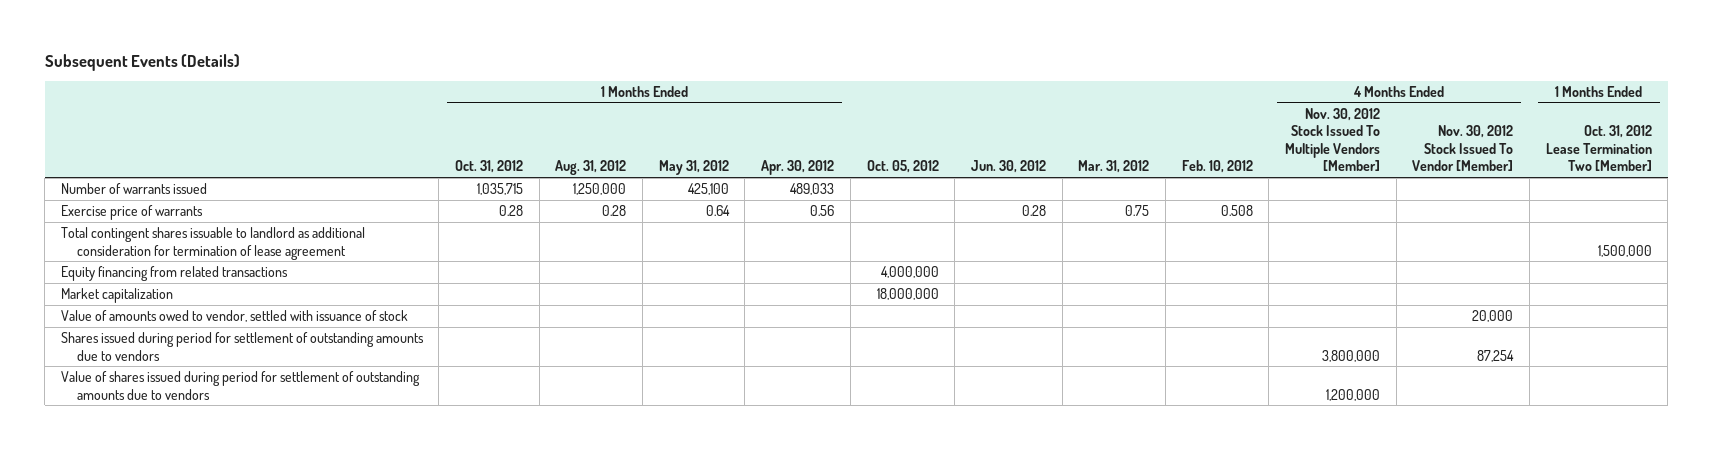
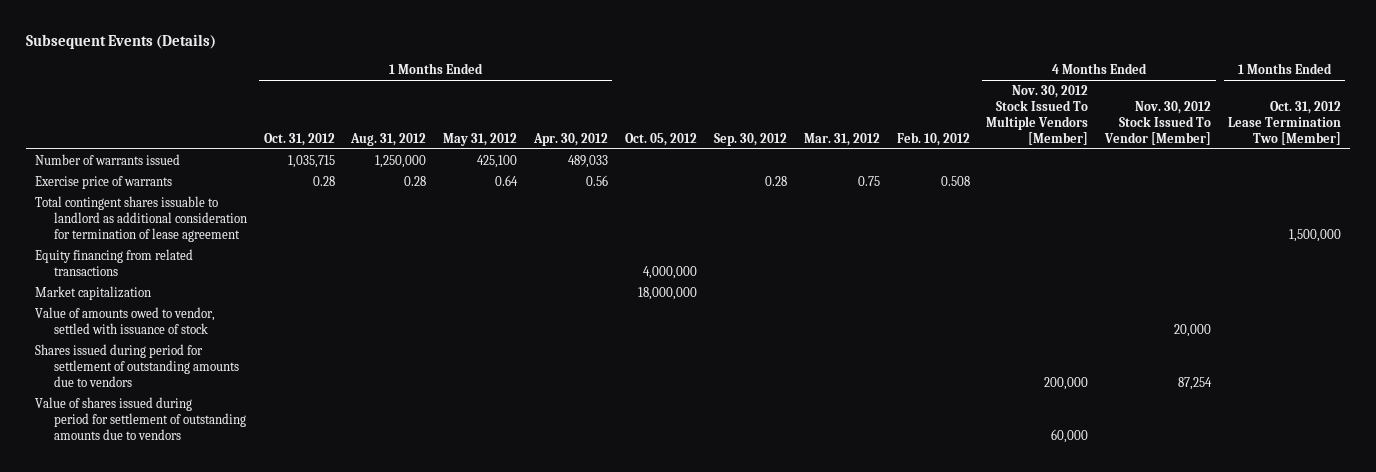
- | 1 Months Ended Oct. 31, 2012 | 1 Months Ended Aug. 31, 2012 | 1 Months Ended May 31, 2012 | 1 Months Ended Apr. 30, 2012 | Oct. 05, 2012 | Jun. 30, 2012 | Mar. 31, 2012 | Feb. 10, 2012 | 4 Months Ended Nov. 30, 2012 Stock Issued To Multiple Vendors [Member] | 4 Months Ended Nov. 30, 2012 Stock Issued To Vendor [Member] | 1 Months Ended Oct. 31, 2012 Lease Termination Two [Member]
+ | 1 Months Ended Oct. 31, 2012 | 1 Months Ended Aug. 31, 2012 | 1 Months Ended May 31, 2012 | 1 Months Ended Apr. 30, 2012 | Oct. 05, 2012 | Sep. 30, 2012 | Mar. 31, 2012 | Feb. 10, 2012 | 4 Months Ended Nov. 30, 2012 Stock Issued To Multiple Vendors [Member] | 4 Months Ended Nov. 30, 2012 Stock Issued To Vendor [Member] | 1 Months Ended Oct. 31, 2012 Lease Termination Two [Member]
- Shares issued during period for settlement of outstanding amounts due to vendors | | | | | | | | | 3,800,000 | 87,254 |
- Value of shares issued during period for settlement of outstanding amounts due to vendors | | | | | | | | | 1,200,000 | |
+ Shares issued during period for settlement of outstanding amounts due to vendors | | | | | | | | | 200,000 | 87,254 |
+ Value of shares issued during period for settlement of outstanding amounts due to vendors | | | | | | | | | 60,000 | |

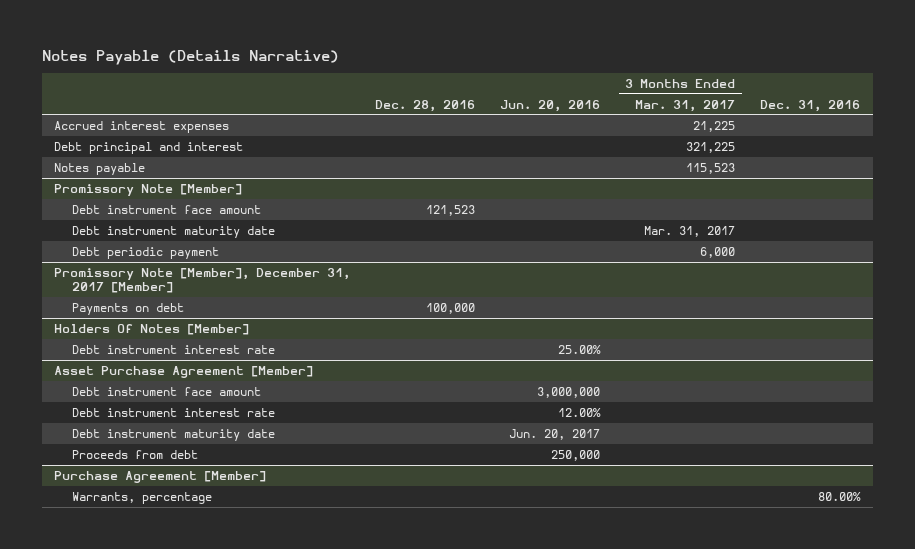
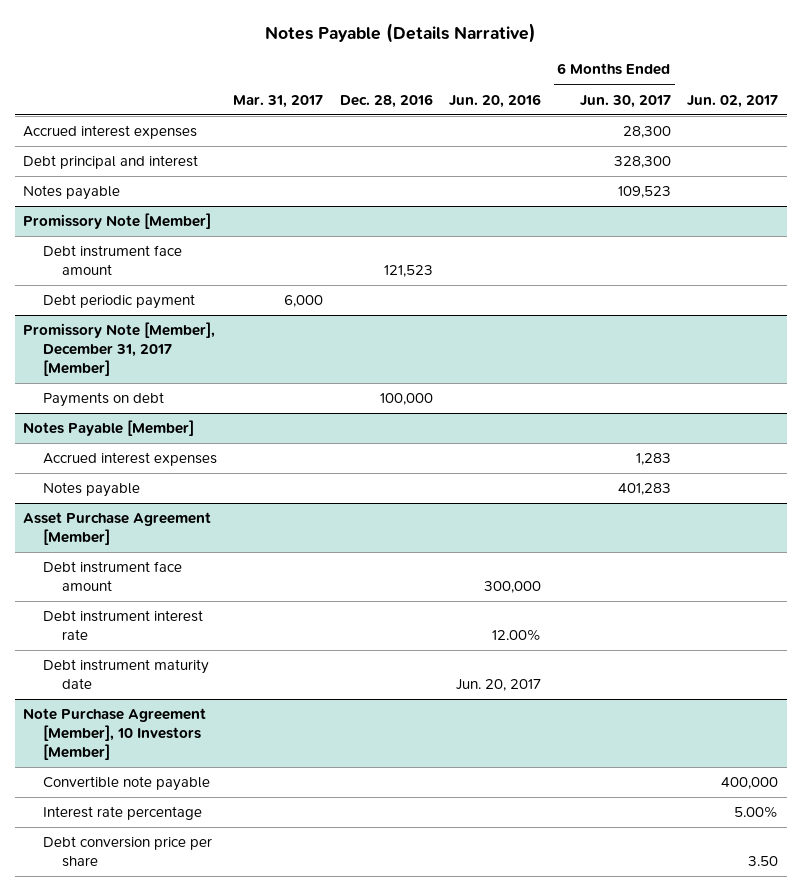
- | Dec. 28, 2016 | Jun. 20, 2016 | 3 Months Ended Mar. 31, 2017 | Dec. 31, 2016
+ | Mar. 31, 2017 | Dec. 28, 2016 | Jun. 20, 2016 | 6 Months Ended Jun. 30, 2017 | Jun. 02, 2017
@ Promissory Note [Member]
- Debt instrument maturity date | | | Mar. 31, 2017 |
- Holders Of Notes [Member]
- Debt instrument interest rate | | 25.00% | |
+ Notes Payable [Member]
+ Accrued interest expenses | | | | 1,283 |
+ Notes payable | | | | 401,283 |
@ Asset Purchase Agreement [Member]
- Debt instrument face amount | | 3,000,000 | |
+ Debt instrument face amount | | | 300,000 | |
- Proceeds from debt | | 250,000 | |
- Purchase Agreement [Member]
- Warrants, percentage | | | | 80.00%
+ Note Purchase Agreement [Member], 10 Investors [Member]
+ Convertible note payable | | | | | 400,000
+ Interest rate percentage | | | | | 5.00%
+ Debt conversion price per share | | | | | 3.50

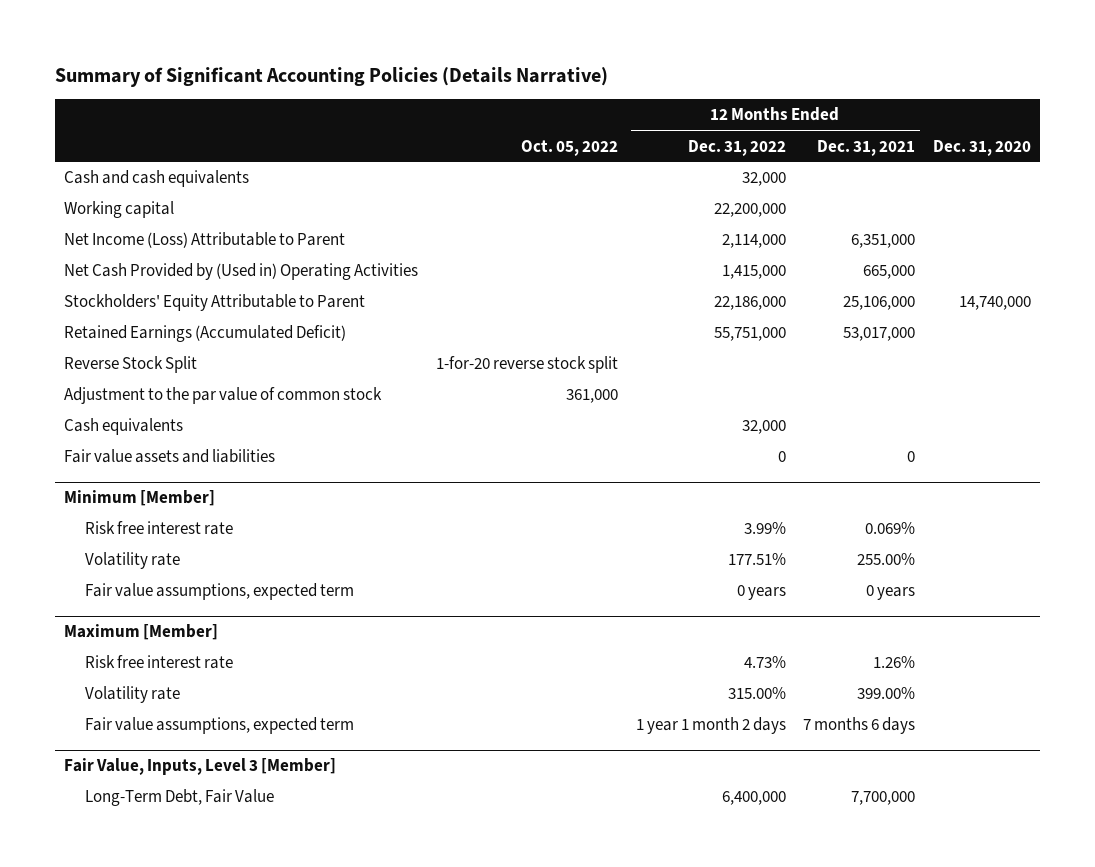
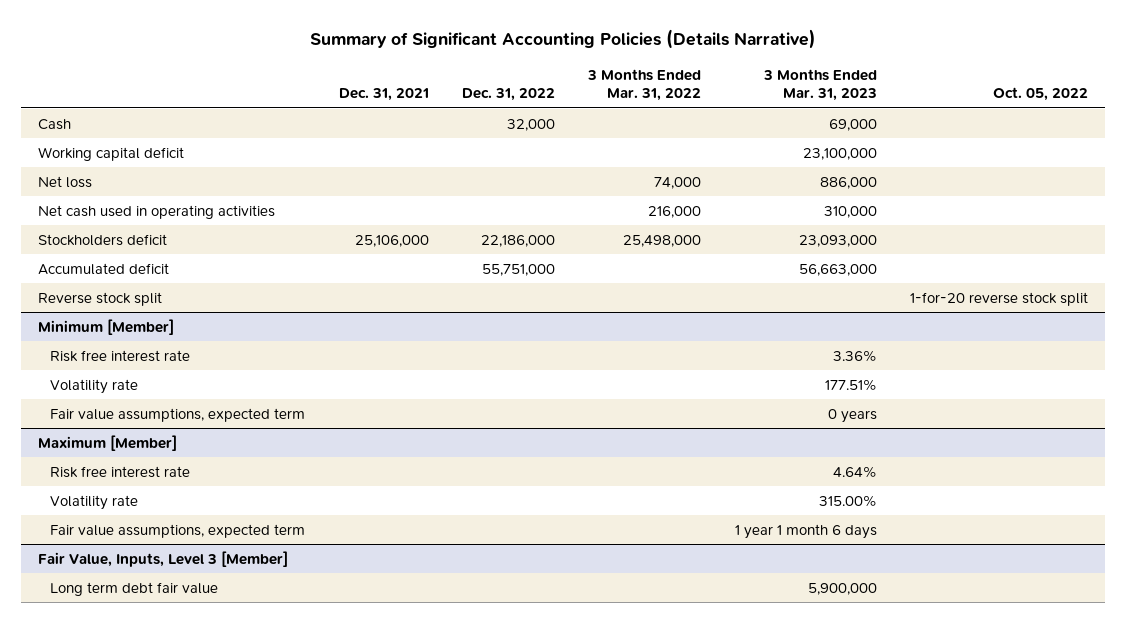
- | Oct. 05, 2022 | 12 Months Ended Dec. 31, 2022 | 12 Months Ended Dec. 31, 2021 | Dec. 31, 2020
+ | Dec. 31, 2021 | Dec. 31, 2022 | 3 Months Ended Mar. 31, 2022 | 3 Months Ended Mar. 31, 2023 | Oct. 05, 2022
- Cash and cash equivalents | | 32,000 | |
- Working capital | | 22,200,000 | |
- Net Income (Loss) Attributable to Parent | | 2,114,000 | 6,351,000 |
- Net Cash Provided by (Used in) Operating Activities | | 1,415,000 | 665,000 |
- Stockholders' Equity Attributable to Parent | | 22,186,000 | 25,106,000 | 14,740,000
- Retained Earnings (Accumulated Deficit) | | 55,751,000 | 53,017,000 |
- Reverse Stock Split | 1-for-20 reverse stock split | | |
- Adjustment to the par value of common stock | 361,000 | | |
- Cash equivalents | | 32,000 | |
- Fair value assets and liabilities | | 0 | 0 |
+ Cash | | 32,000 | | 69,000 |
+ Working capital deficit | | | | 23,100,000 |
+ Net loss | | | 74,000 | 886,000 |
+ Net cash used in operating activities | | | 216,000 | 310,000 |
+ Stockholders deficit | 25,106,000 | 22,186,000 | 25,498,000 | 23,093,000 |
+ Accumulated deficit | | 55,751,000 | | 56,663,000 |
+ Reverse stock split | | | | | 1-for-20 reverse stock split
@ Fair Value, Inputs, Level 3 [Member]
- Long-Term Debt, Fair Value | | 6,400,000 | 7,700,000 |
+ Long term debt fair value | | | | 5,900,000 |

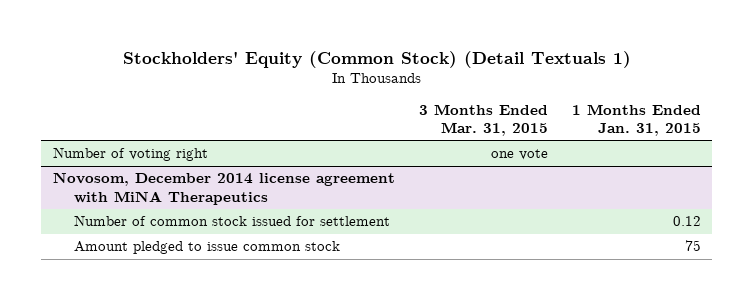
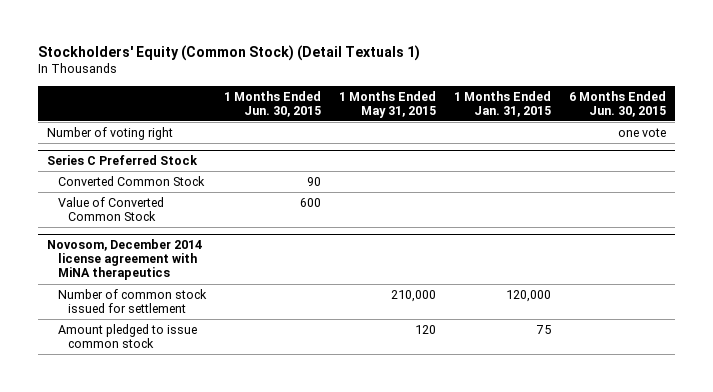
- | 3 Months Ended Mar. 31, 2015 | 1 Months Ended Jan. 31, 2015
+ | 1 Months Ended Jun. 30, 2015 | 1 Months Ended May 31, 2015 | 1 Months Ended Jan. 31, 2015 | 6 Months Ended Jun. 30, 2015
- Novosom, December 2014 license agreement with MiNA Therapeutics
- Number of common stock issued for settlement | | 0.12
+ Series C Preferred Stock
+ Converted Common Stock | 90 | | |
+ Value of Converted Common Stock | 600 | | |
+ Novosom, December 2014 license agreement with MiNA therapeutics
+ Number of common stock issued for settlement | | 210,000 | 120,000 |

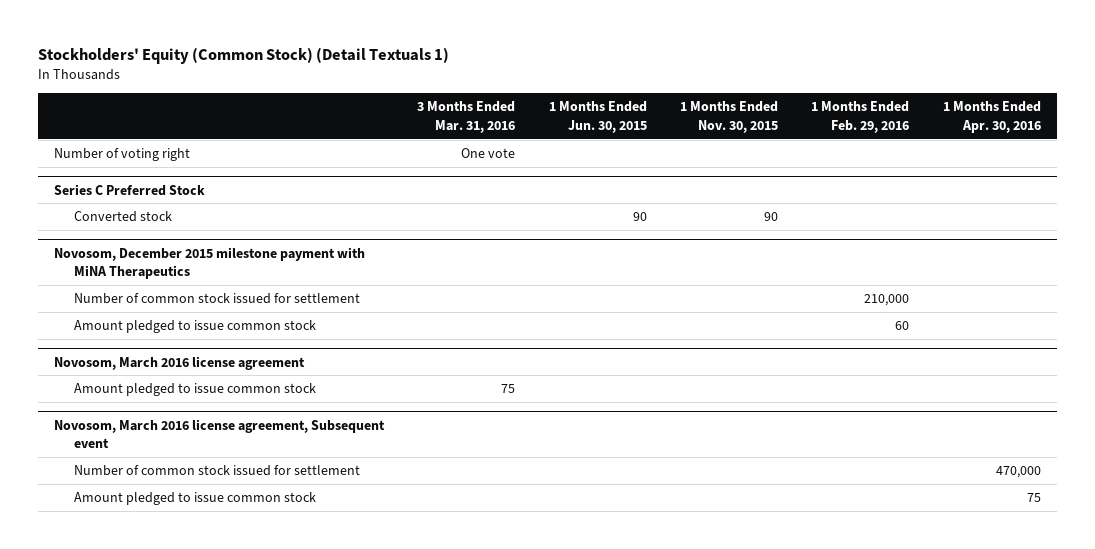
- | 1 Months Ended Jun. 30, 2015 | 1 Months Ended May 31, 2015 | 1 Months Ended Jan. 31, 2015 | 6 Months Ended Jun. 30, 2015
+ | 3 Months Ended Mar. 31, 2016 | 1 Months Ended Jun. 30, 2015 | 1 Months Ended Nov. 30, 2015 | 1 Months Ended Feb. 29, 2016 | 1 Months Ended Apr. 30, 2016
@ Series C Preferred Stock
- Converted Common Stock | 90 | | |
- Value of Converted Common Stock | 600 | | |
- Novosom, December 2014 license agreement with MiNA therapeutics
- Number of common stock issued for settlement | | 210,000 | 120,000 |
- Amount pledged to issue common stock | | 120 | 75 |
@ Series C Preferred Stock
+ Converted stock | | 90 | 90 | |
+ Novosom, December 2015 milestone payment with MiNA Therapeutics
+ Number of common stock issued for settlement | | | | 210,000 |
+ Amount pledged to issue common stock | | | | 60 |
+ Novosom, March 2016 license agreement
+ Amount pledged to issue common stock | 75 | | | |
+ Novosom, March 2016 license agreement, Subsequent event
+ Number of common stock issued for settlement | | | | | 470,000
+ Amount pledged to issue common stock | | | | | 75

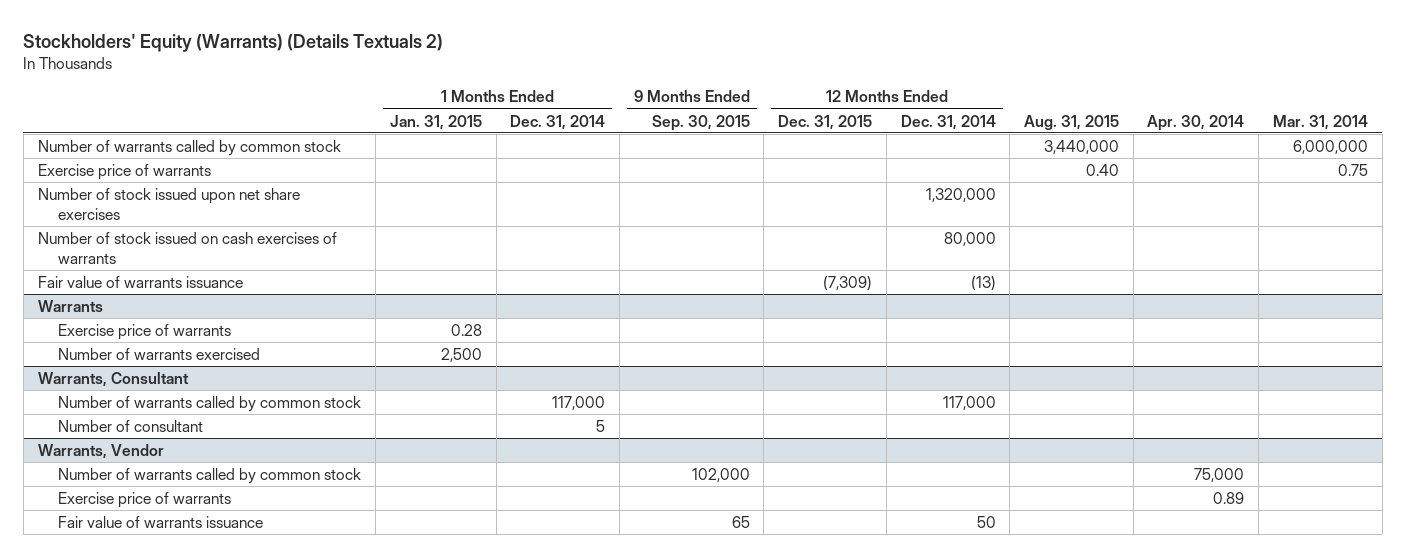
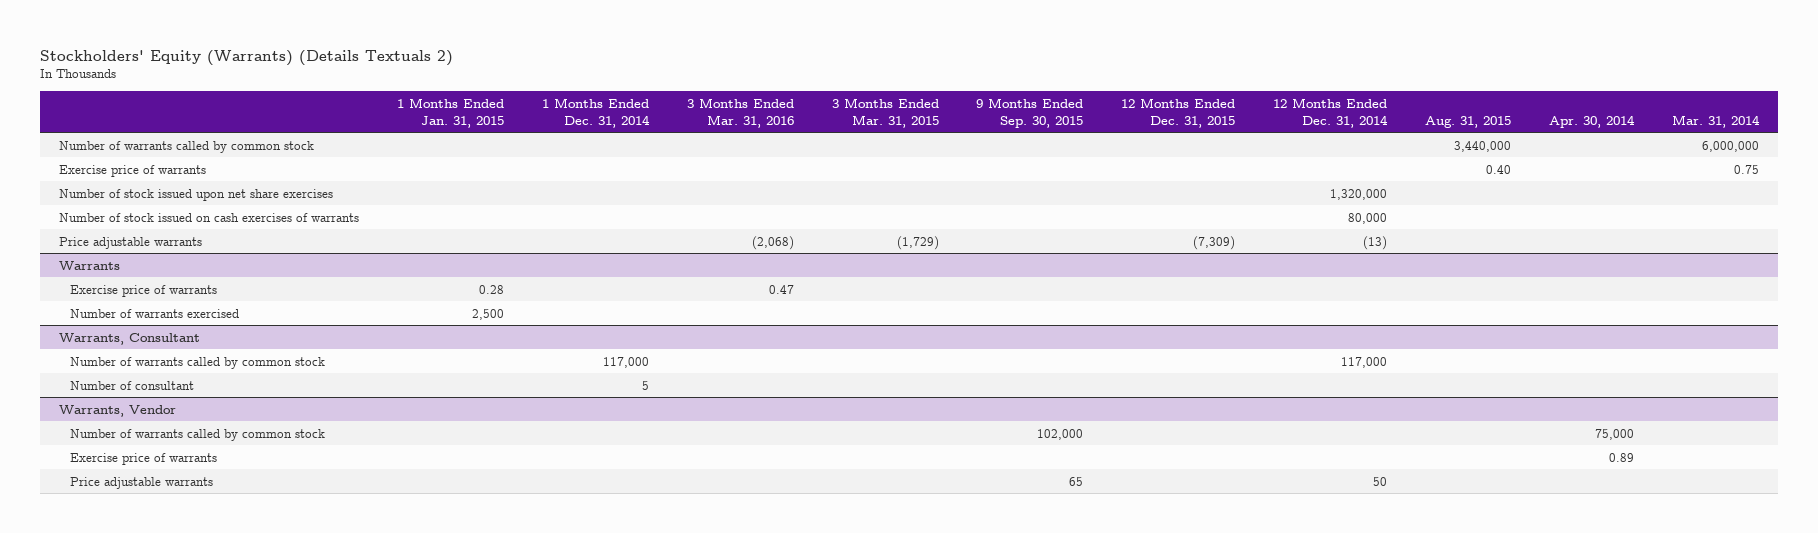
- | 1 Months Ended Jan. 31, 2015 | 1 Months Ended Dec. 31, 2014 | 9 Months Ended Sep. 30, 2015 | 12 Months Ended Dec. 31, 2015 | 12 Months Ended Dec. 31, 2014 | Aug. 31, 2015 | Apr. 30, 2014 | Mar. 31, 2014
+ | 1 Months Ended Jan. 31, 2015 | 1 Months Ended Dec. 31, 2014 | 3 Months Ended Mar. 31, 2016 | 3 Months Ended Mar. 31, 2015 | 9 Months Ended Sep. 30, 2015 | 12 Months Ended Dec. 31, 2015 | 12 Months Ended Dec. 31, 2014 | Aug. 31, 2015 | Apr. 30, 2014 | Mar. 31, 2014
- Fair value of warrants issuance | | | | (7,309) | (13) | | |
+ Price adjustable warrants | | | (2,068) | (1,729) | | (7,309) | (13) | | |
@ Warrants, Vendor
- Fair value of warrants issuance | | | 65 | | 50 | | |
+ Price adjustable warrants | | | | | 65 | | 50 | | |

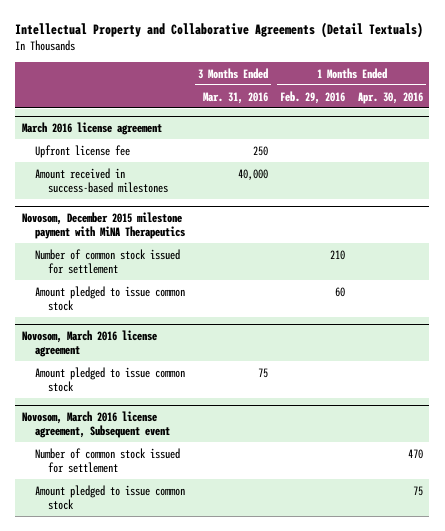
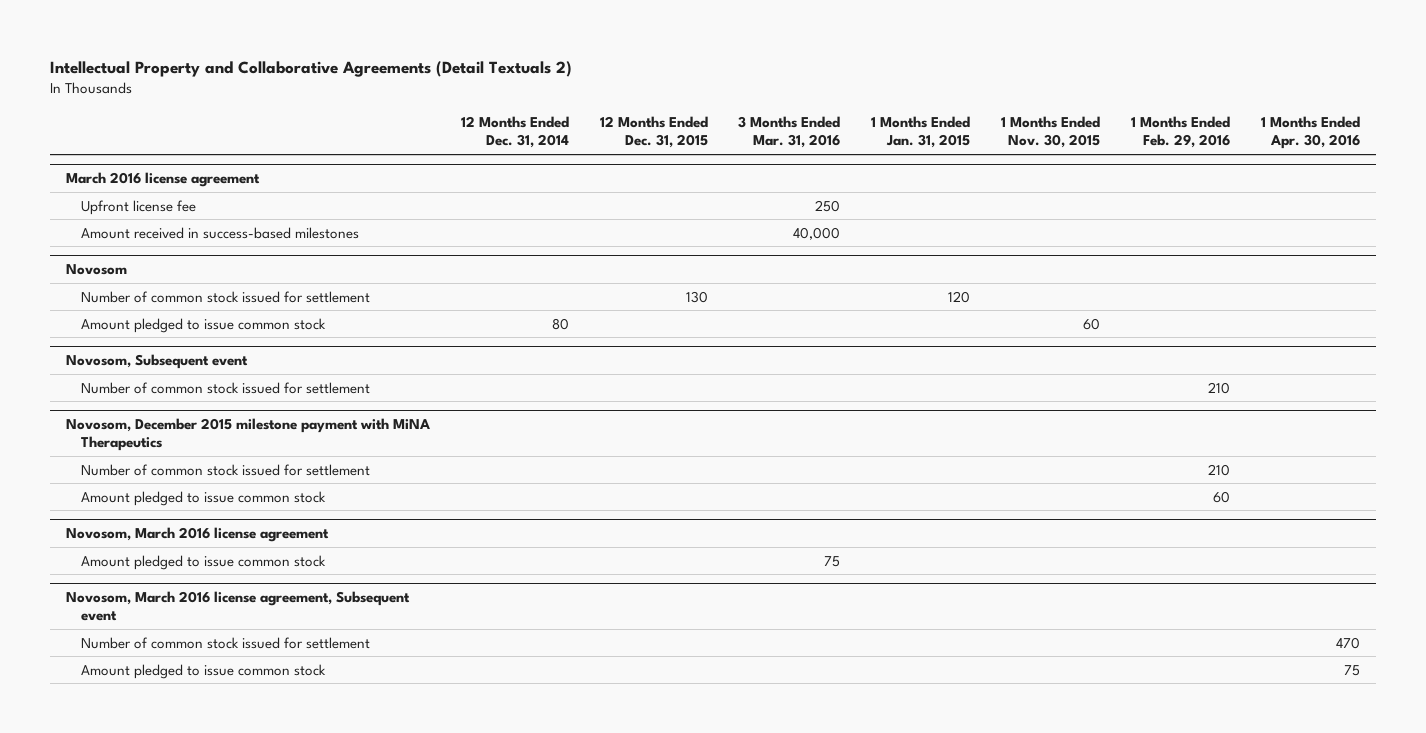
- Intellectual Property and Collaborative Agreements (Detail Textuals)
+ Intellectual Property and Collaborative Agreements (Detail Textuals 2)
- | 3 Months Ended Mar. 31, 2016 | 1 Months Ended Feb. 29, 2016 | 1 Months Ended Apr. 30, 2016
+ | 12 Months Ended Dec. 31, 2014 | 12 Months Ended Dec. 31, 2015 | 3 Months Ended Mar. 31, 2016 | 1 Months Ended Jan. 31, 2015 | 1 Months Ended Nov. 30, 2015 | 1 Months Ended Feb. 29, 2016 | 1 Months Ended Apr. 30, 2016
+ Novosom
+ Number of common stock issued for settlement | | 130 | | 120 | | |
+ Amount pledged to issue common stock | 80 | | | | 60 | |
+ Novosom, Subsequent event
+ Number of common stock issued for settlement | | | | | | 210 |

